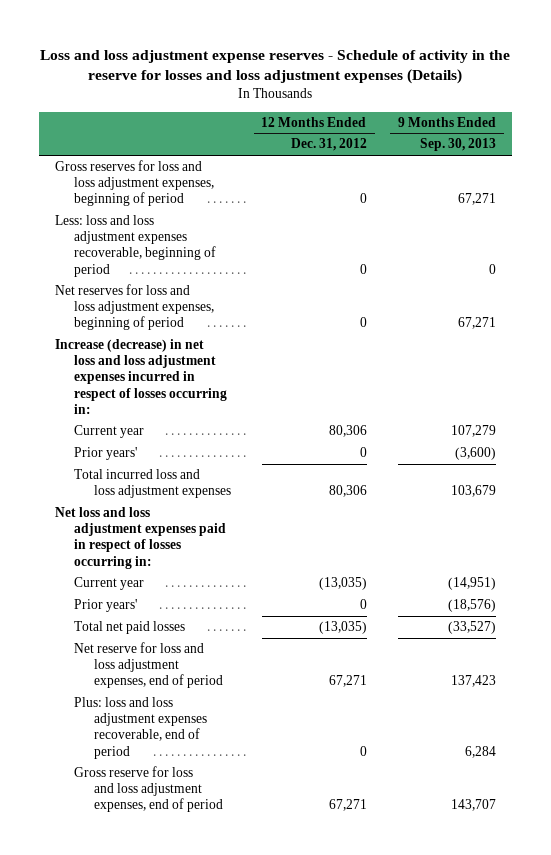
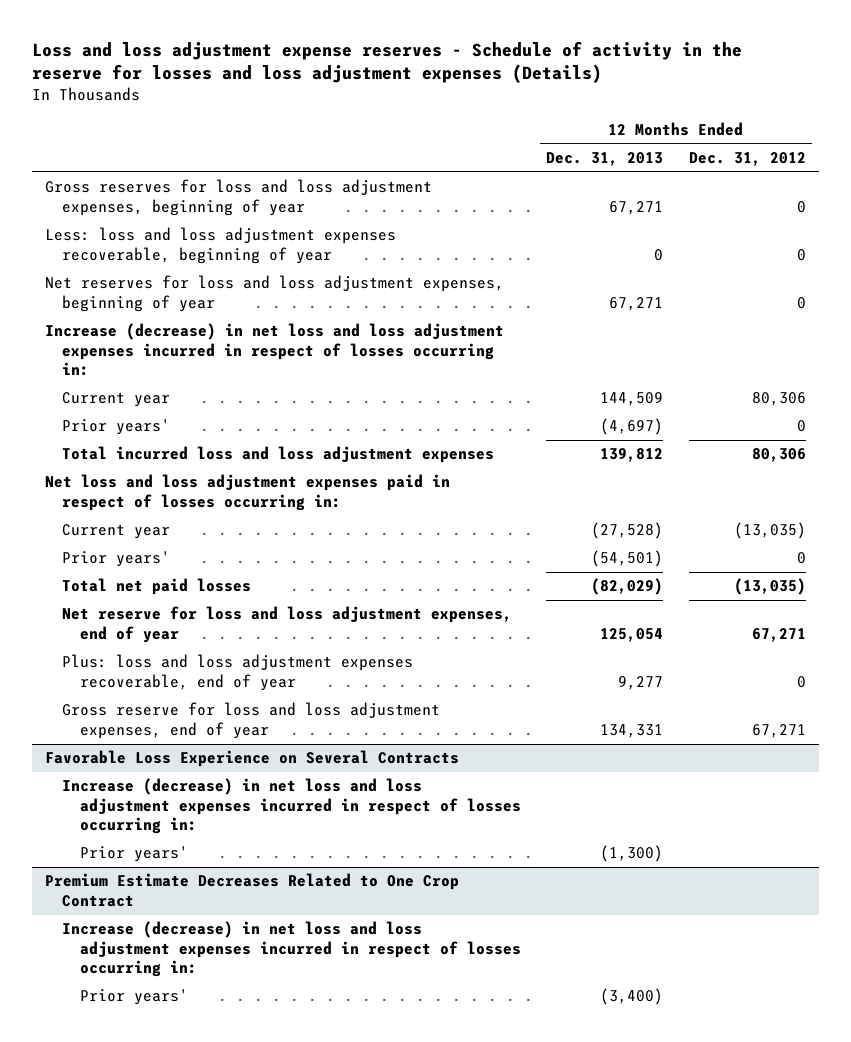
- | 12 Months Ended Dec. 31, 2012 | 9 Months Ended Sep. 30, 2013
+ | 12 Months Ended Dec. 31, 2013 | 12 Months Ended Dec. 31, 2012
- Gross reserves for loss and loss adjustment expenses, beginning of period | 0 | 67,271
- Less: loss and loss adjustment expenses recoverable, beginning of period | 0 | 0
- Net reserves for loss and loss adjustment expenses, beginning of period | 0 | 67,271
+ Gross reserves for loss and loss adjustment expenses, beginning of year | 67,271 | 0
+ Less: loss and loss adjustment expenses recoverable, beginning of year | 0 | 0
+ Net reserves for loss and loss adjustment expenses, beginning of year | 67,271 | 0
- Net reserve for loss and loss adjustment expenses, end of period | 67,271 | 137,423
- Plus: loss and loss adjustment expenses recoverable, end of period | 0 | 6,284
- Gross reserve for loss and loss adjustment expenses, end of period | 67,271 | 143,707
+ Net reserve for loss and loss adjustment expenses, end of year | 125,054 | 67,271
+ Plus: loss and loss adjustment expenses recoverable, end of year | 9,277 | 0
+ Gross reserve for loss and loss adjustment expenses, end of year | 134,331 | 67,271
+ Favorable Loss Experience on Several Contracts
+ Increase (decrease) in net loss and loss adjustment expenses incurred in respect of losses occurring in:
+ Prior years' | (1,300) |
+ Premium Estimate Decreases Related to One Crop Contract
+ Increase (decrease) in net loss and loss adjustment expenses incurred in respect of losses occurring in:
+ Prior years' | (3,400) |

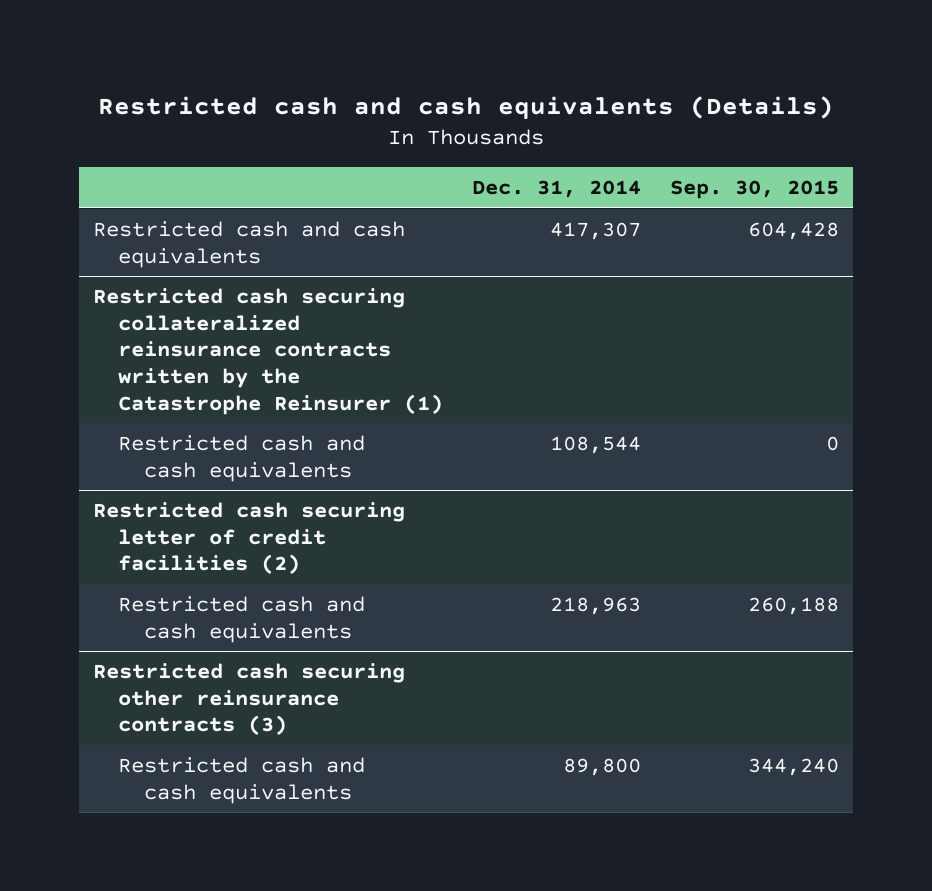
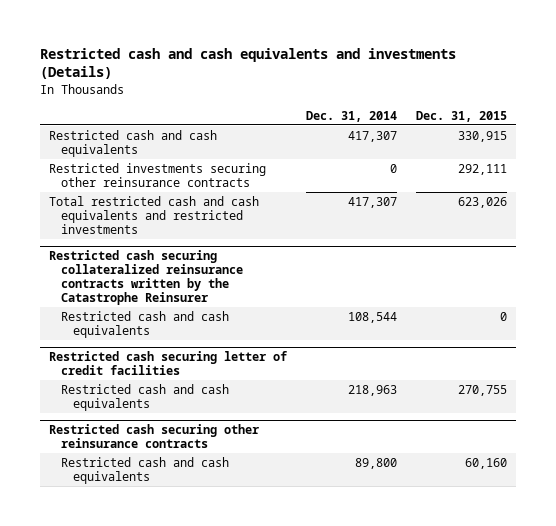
- Restricted cash and cash equivalents (Details)
+ Restricted cash and cash equivalents and investments (Details)
- | Dec. 31, 2014 | Sep. 30, 2015
+ | Dec. 31, 2014 | Dec. 31, 2015
- Restricted cash securing collateralized reinsurance contracts written by the Catastrophe Reinsurer (1)
+ Restricted investments securing other reinsurance contracts | 0 | 292,111
+ Total restricted cash and cash equivalents and restricted investments | 417,307 | 623,026
+ Restricted cash securing collateralized reinsurance contracts written by the Catastrophe Reinsurer
- Restricted cash securing letter of credit facilities (2)
+ Restricted cash securing letter of credit facilities
- Restricted cash securing other reinsurance contracts (3)
+ Restricted cash securing other reinsurance contracts

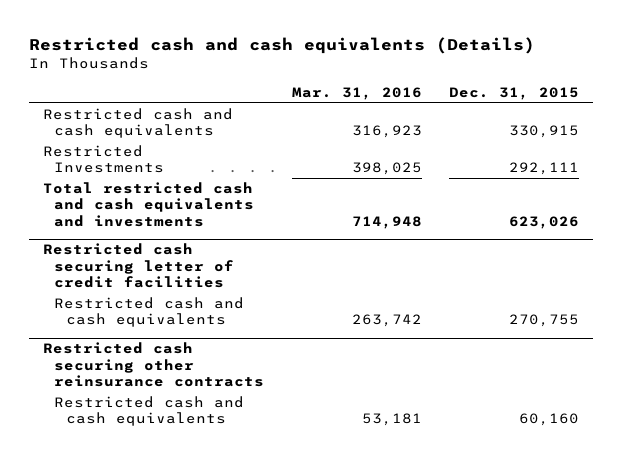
- Restricted cash and cash equivalents and investments (Details)
+ Restricted cash and cash equivalents (Details)
- | Dec. 31, 2014 | Dec. 31, 2015
+ | Mar. 31, 2016 | Dec. 31, 2015
- Restricted investments securing other reinsurance contracts | 0 | 292,111
- Total restricted cash and cash equivalents and restricted investments | 417,307 | 623,026
- Restricted cash securing collateralized reinsurance contracts written by the Catastrophe Reinsurer
- Restricted cash and cash equivalents | 108,544 | 0
+ Restricted Investments | 398,025 | 292,111
+ Total restricted cash and cash equivalents and investments | 714,948 | 623,026

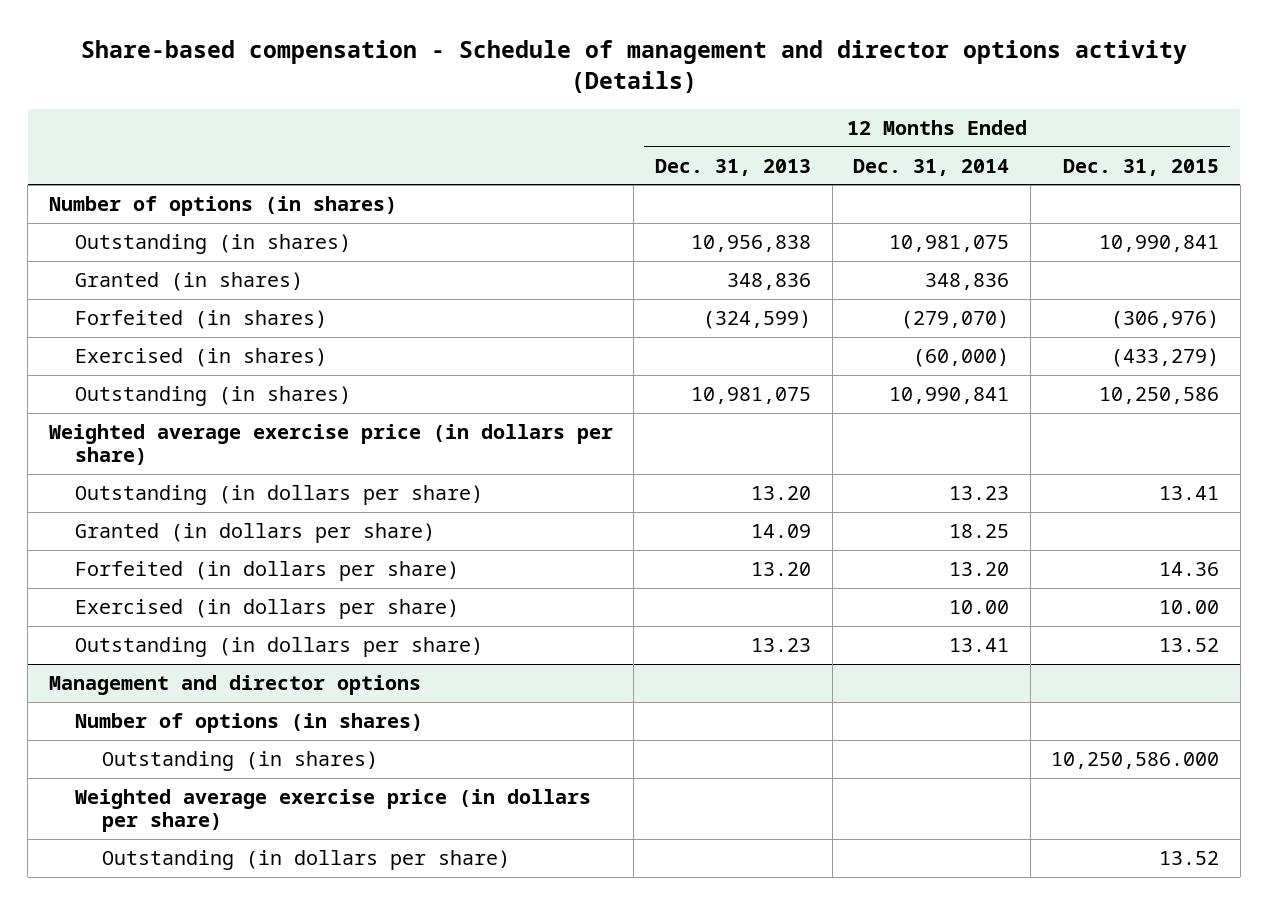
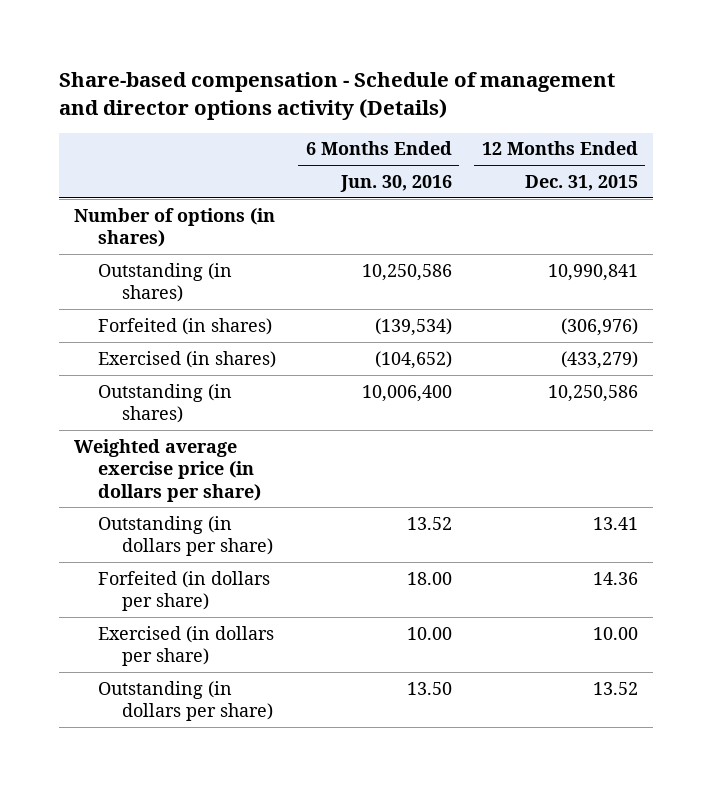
- | 12 Months Ended Dec. 31, 2013 | 12 Months Ended Dec. 31, 2014 | 12 Months Ended Dec. 31, 2015
+ | 6 Months Ended Jun. 30, 2016 | 12 Months Ended Dec. 31, 2015
- Granted (in shares) | 348,836 | 348,836 |
- Granted (in dollars per share) | 14.09 | 18.25 |
- Management and director options
- Number of options (in shares)
- Outstanding (in shares) | | | 10,250,586.000
- Weighted average exercise price (in dollars per share)
- Outstanding (in dollars per share) | | | 13.52

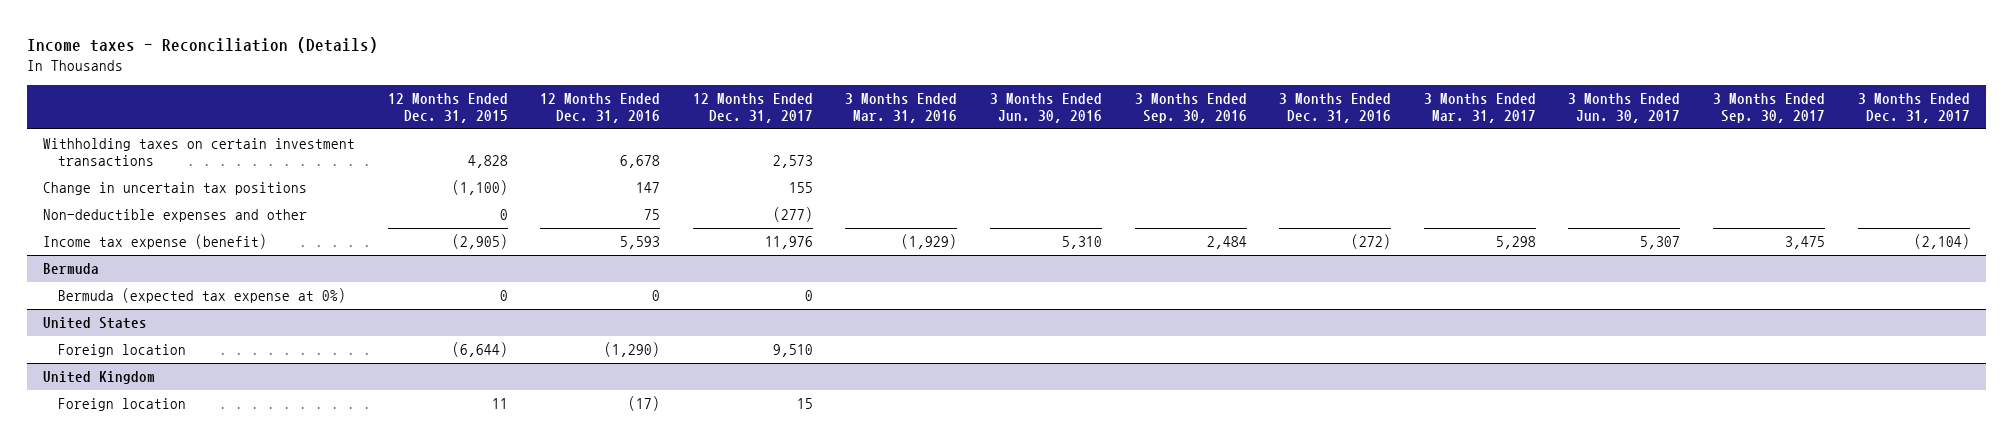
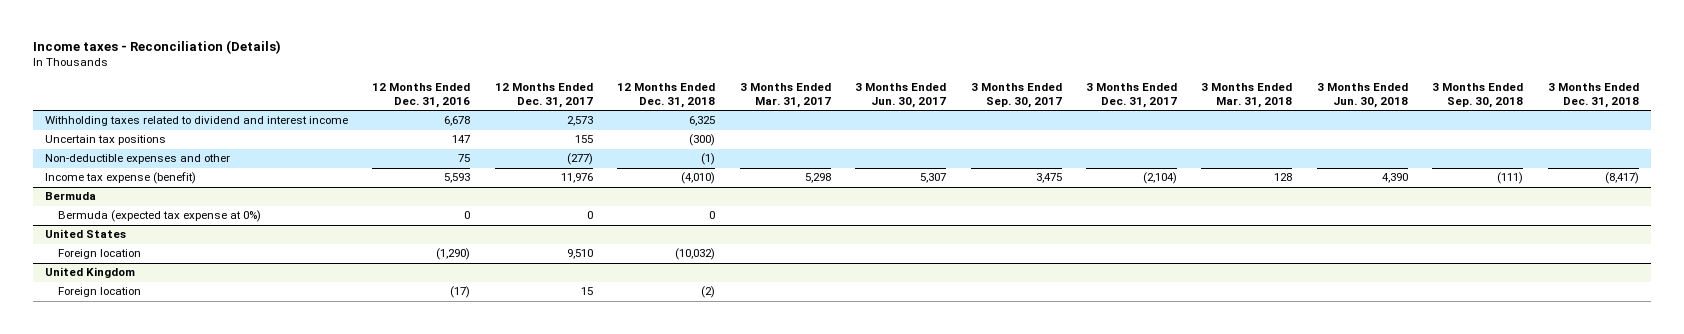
- | 12 Months Ended Dec. 31, 2015 | 12 Months Ended Dec. 31, 2016 | 12 Months Ended Dec. 31, 2017 | 3 Months Ended Mar. 31, 2016 | 3 Months Ended Jun. 30, 2016 | 3 Months Ended Sep. 30, 2016 | 3 Months Ended Dec. 31, 2016 | 3 Months Ended Mar. 31, 2017 | 3 Months Ended Jun. 30, 2017 | 3 Months Ended Sep. 30, 2017 | 3 Months Ended Dec. 31, 2017
+ | 12 Months Ended Dec. 31, 2016 | 12 Months Ended Dec. 31, 2017 | 12 Months Ended Dec. 31, 2018 | 3 Months Ended Mar. 31, 2017 | 3 Months Ended Jun. 30, 2017 | 3 Months Ended Sep. 30, 2017 | 3 Months Ended Dec. 31, 2017 | 3 Months Ended Mar. 31, 2018 | 3 Months Ended Jun. 30, 2018 | 3 Months Ended Sep. 30, 2018 | 3 Months Ended Dec. 31, 2018
- Withholding taxes on certain investment transactions | 4,828 | 6,678 | 2,573 | | | | | | | |
- Change in uncertain tax positions | (1,100) | 147 | 155 | | | | | | | |
+ Withholding taxes related to dividend and interest income | 6,678 | 2,573 | 6,325 | | | | | | | |
+ Uncertain tax positions | 147 | 155 | (300) | | | | | | | |

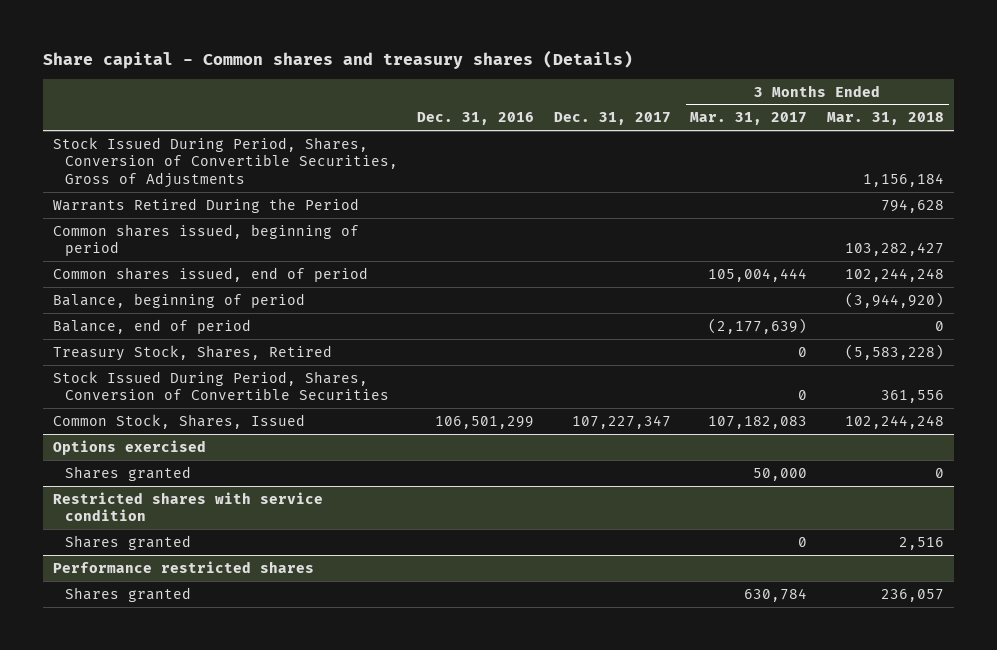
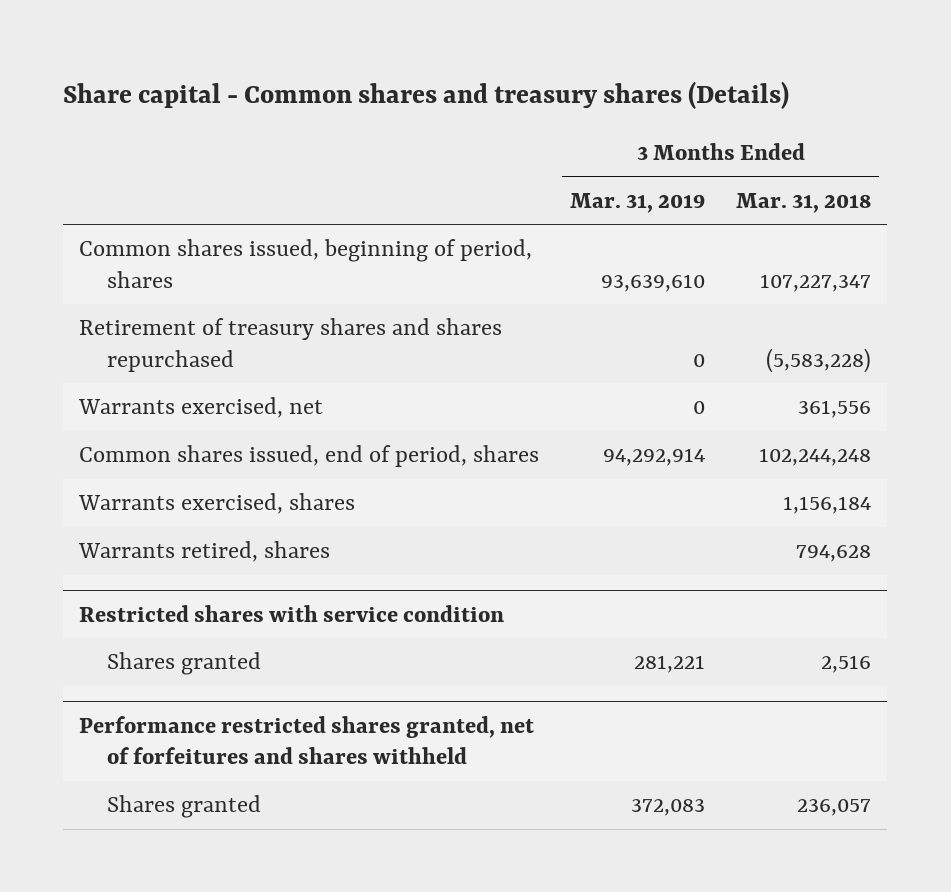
- | Dec. 31, 2016 | Dec. 31, 2017 | 3 Months Ended Mar. 31, 2017 | 3 Months Ended Mar. 31, 2018
+ | 3 Months Ended Mar. 31, 2019 | 3 Months Ended Mar. 31, 2018
- Stock Issued During Period, Shares, Conversion of Convertible Securities, Gross of Adjustments | | | | 1,156,184
- Warrants Retired During the Period | | | | 794,628
- Common shares issued, beginning of period | | | | 103,282,427
- Common shares issued, end of period | | | 105,004,444 | 102,244,248
- Balance, beginning of period | | | | (3,944,920)
- Balance, end of period | | | (2,177,639) | 0
- Treasury Stock, Shares, Retired | | | 0 | (5,583,228)
- Stock Issued During Period, Shares, Conversion of Convertible Securities | | | 0 | 361,556
- Common Stock, Shares, Issued | 106,501,299 | 107,227,347 | 107,182,083 | 102,244,248
- Options exercised
- Shares granted | | | 50,000 | 0
+ Common shares issued, beginning of period, shares | 93,639,610 | 107,227,347
+ Retirement of treasury shares and shares repurchased | 0 | (5,583,228)
+ Warrants exercised, net | 0 | 361,556
+ Common shares issued, end of period, shares | 94,292,914 | 102,244,248
+ Warrants exercised, shares | | 1,156,184
+ Warrants retired, shares | | 794,628
- Performance restricted shares
+ Performance restricted shares granted, net of forfeitures and shares withheld

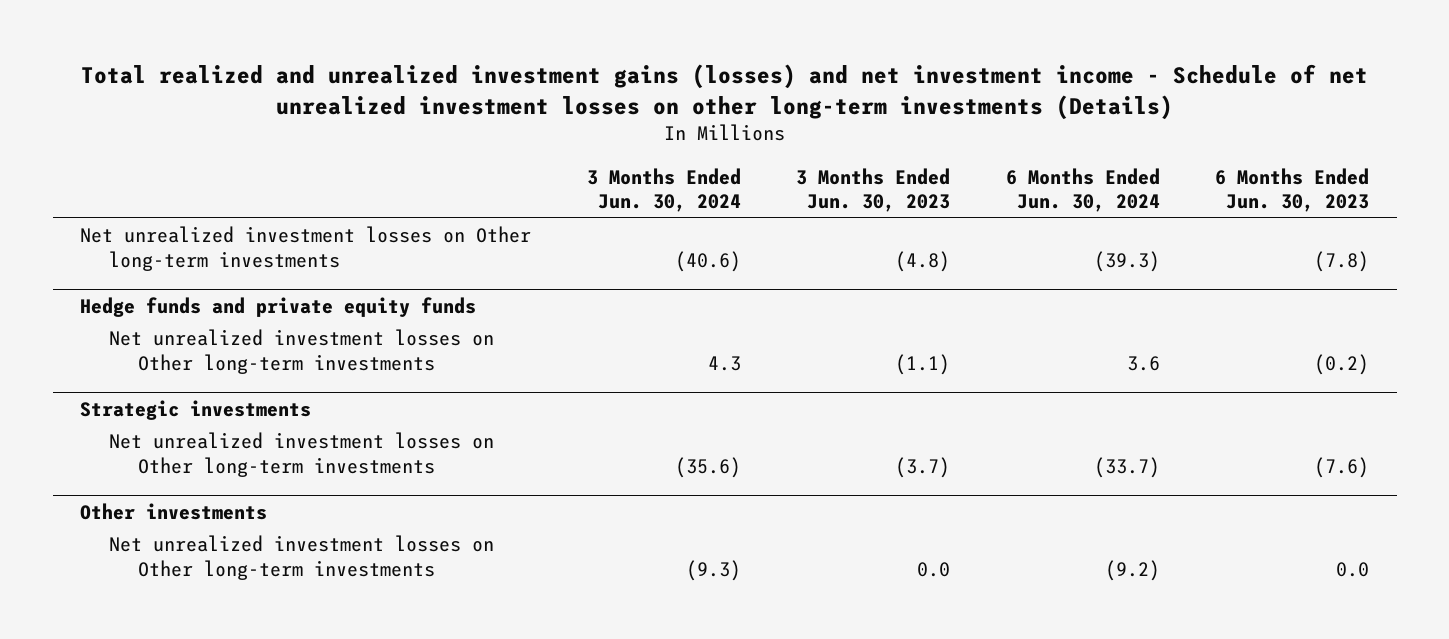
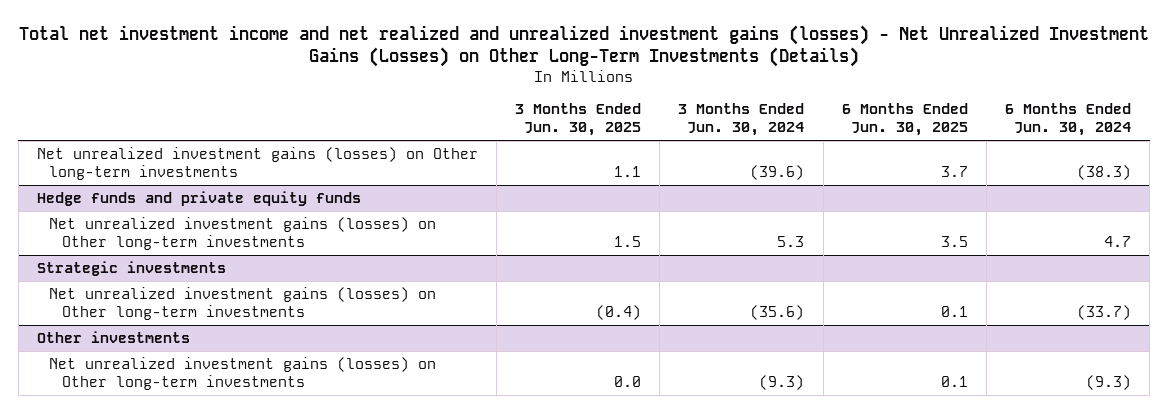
- Total realized and unrealized investment gains (losses) and net investment income - Schedule of net unrealized investment losses on other long-term investments (Details)
+ Total net investment income and net realized and unrealized investment gains (losses) - Net Unrealized Investment Gains (Losses) on Other Long-Term Investments (Details)
- | 3 Months Ended Jun. 30, 2024 | 3 Months Ended Jun. 30, 2023 | 6 Months Ended Jun. 30, 2024 | 6 Months Ended Jun. 30, 2023
+ | 3 Months Ended Jun. 30, 2025 | 3 Months Ended Jun. 30, 2024 | 6 Months Ended Jun. 30, 2025 | 6 Months Ended Jun. 30, 2024
- Net unrealized investment losses on Other long-term investments | (40.6) | (4.8) | (39.3) | (7.8)
+ Net unrealized investment gains (losses) on Other long-term investments | 1.1 | (39.6) | 3.7 | (38.3)
@ Hedge funds and private equity funds
- Net unrealized investment losses on Other long-term investments | 4.3 | (1.1) | 3.6 | (0.2)
+ Net unrealized investment gains (losses) on Other long-term investments | 1.5 | 5.3 | 3.5 | 4.7
@ Strategic investments
- Net unrealized investment losses on Other long-term investments | (35.6) | (3.7) | (33.7) | (7.6)
+ Net unrealized investment gains (losses) on Other long-term investments | (0.4) | (35.6) | 0.1 | (33.7)
@ Other investments
- Net unrealized investment losses on Other long-term investments | (9.3) | 0.0 | (9.2) | 0.0
+ Net unrealized investment gains (losses) on Other long-term investments | 0.0 | (9.3) | 0.1 | (9.3)

